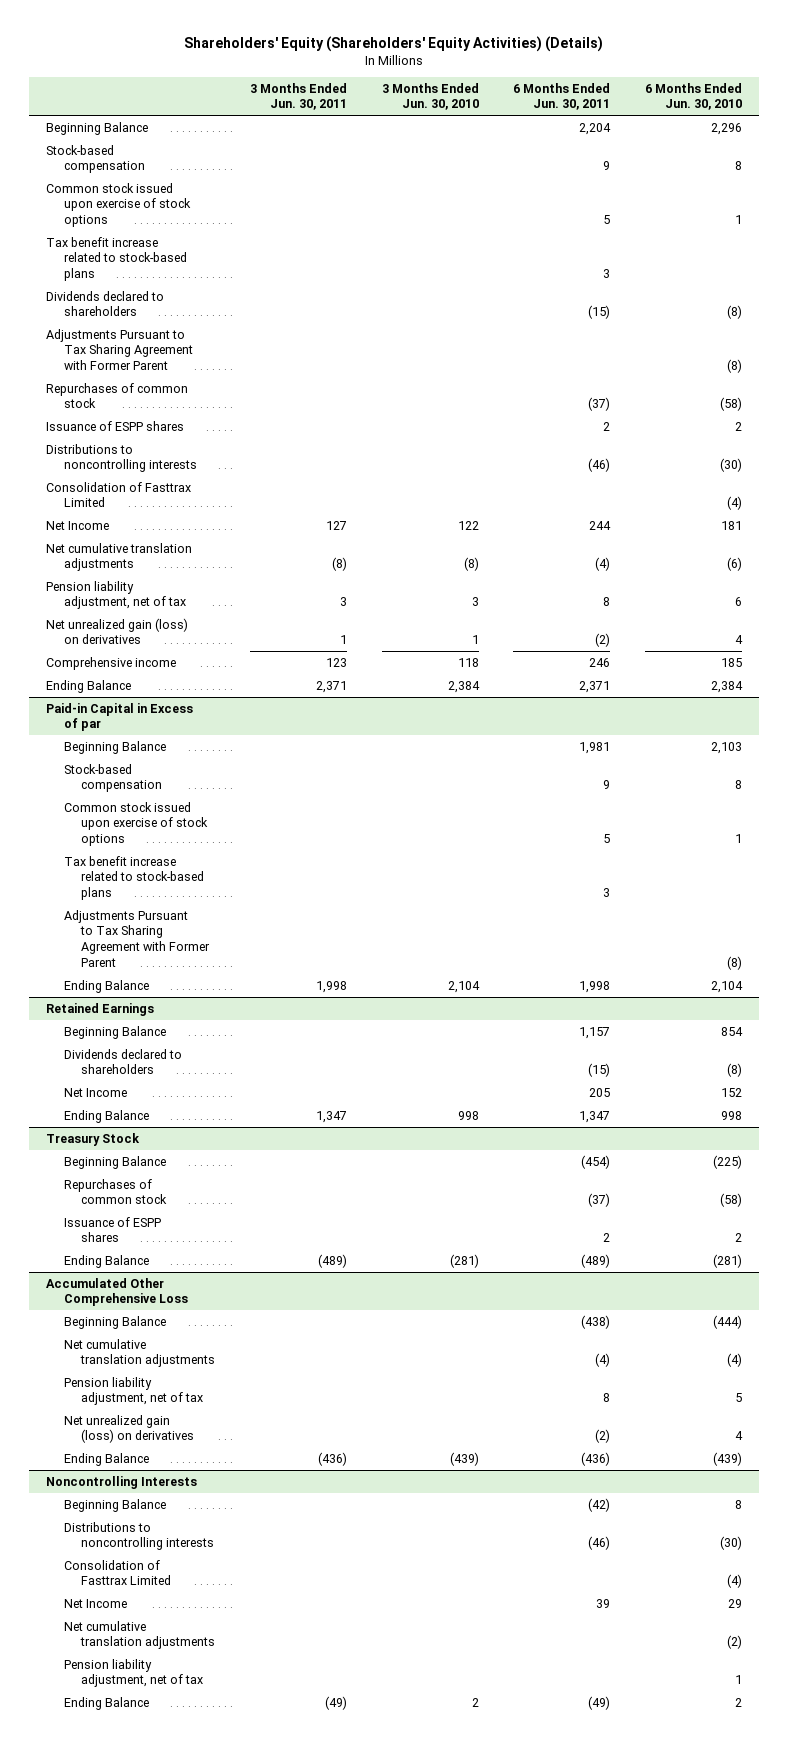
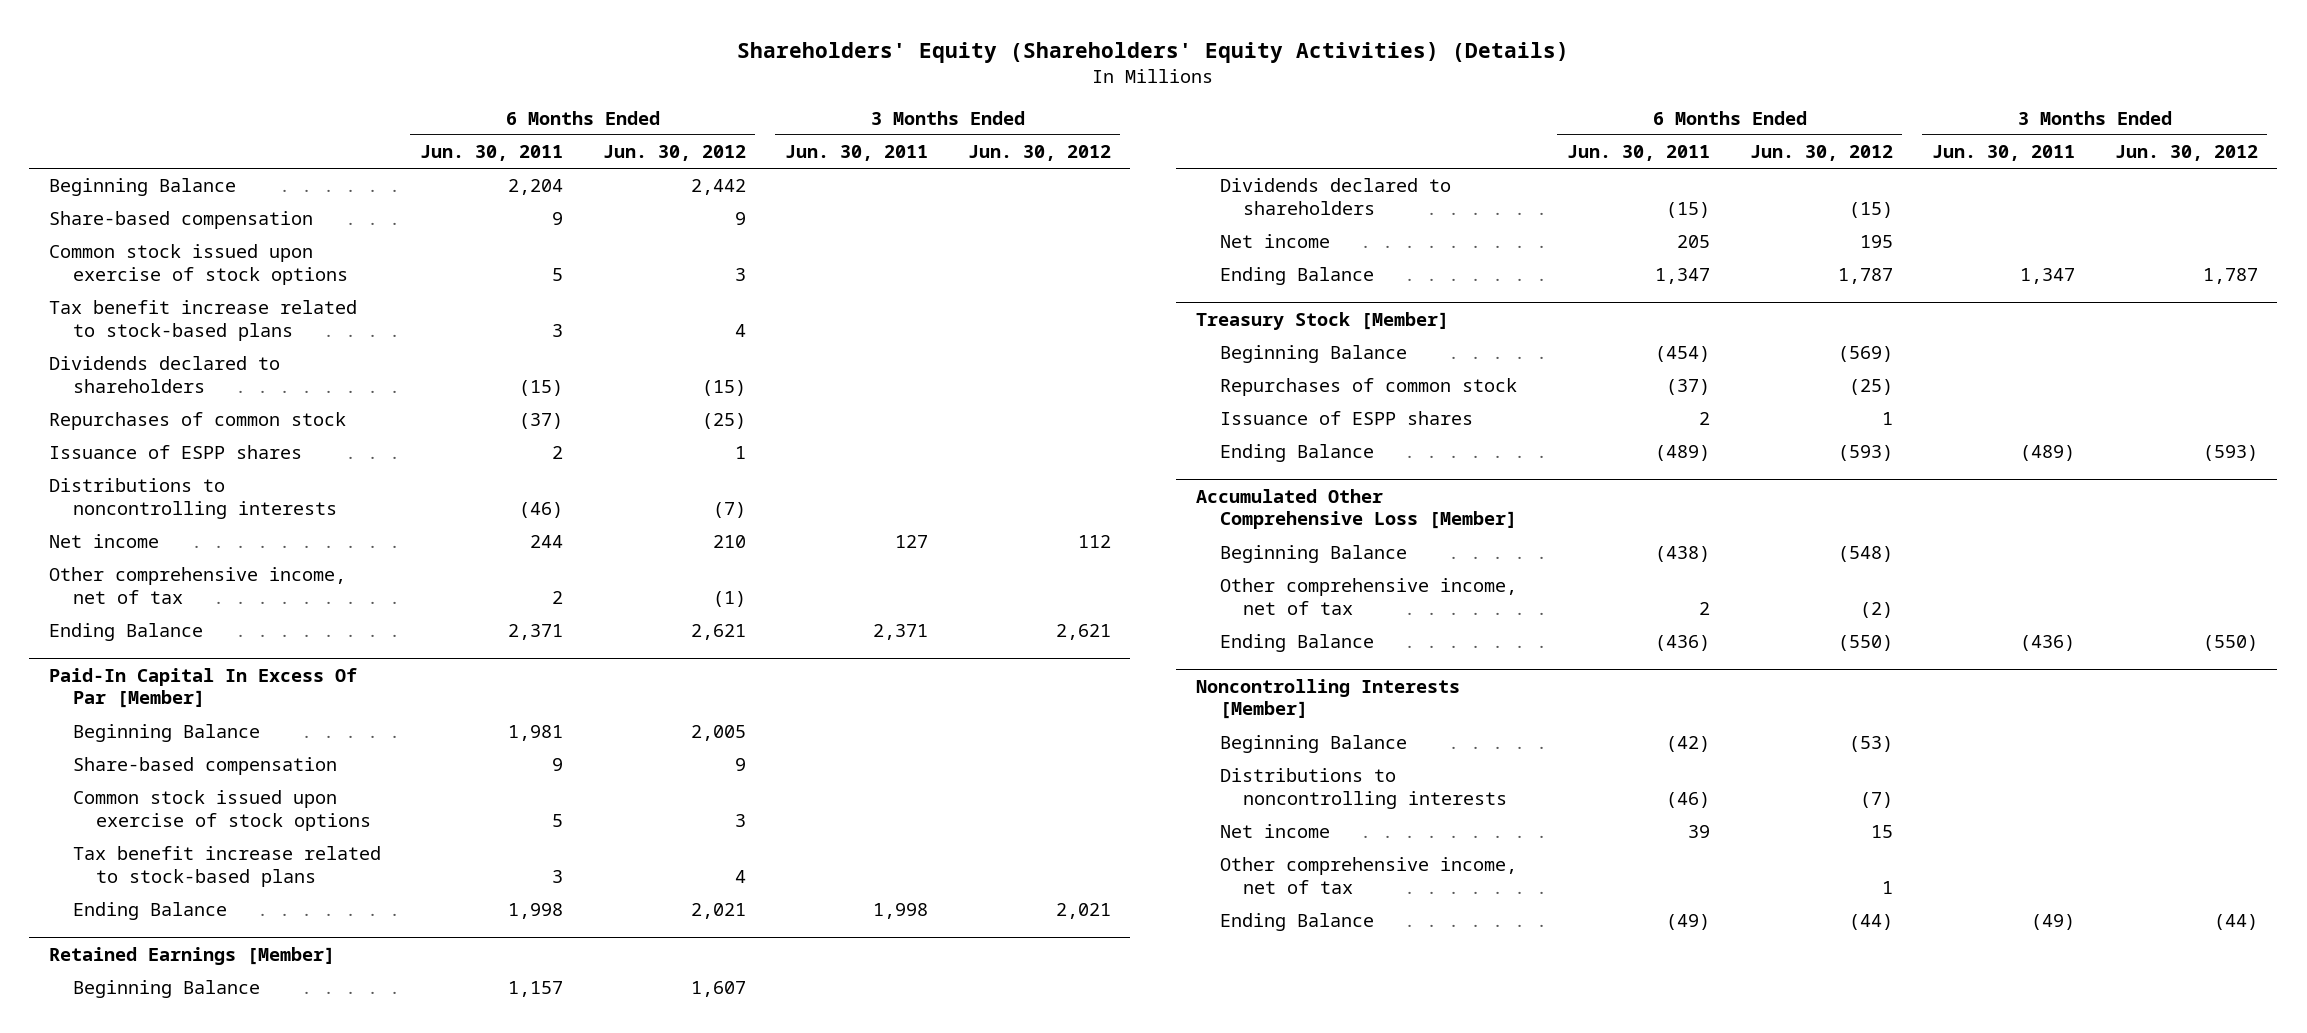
- | 3 Months Ended Jun. 30, 2011 | 3 Months Ended Jun. 30, 2010 | 6 Months Ended Jun. 30, 2011 | 6 Months Ended Jun. 30, 2010
+ | 6 Months Ended Jun. 30, 2011 | 6 Months Ended Jun. 30, 2012 | 3 Months Ended Jun. 30, 2011 | 3 Months Ended Jun. 30, 2012
- Stock-based compensation | | | 9 | 8
+ Share-based compensation | 9 | 9 | |
- Adjustments Pursuant to Tax Sharing Agreement with Former Parent | | | | (8)
- Consolidation of Fasttrax Limited | | | | (4)
- Net Income | 127 | 122 | 244 | 181
- Net cumulative translation adjustments | (8) | (8) | (4) | (6)
- Pension liability adjustment, net of tax | 3 | 3 | 8 | 6
- Net unrealized gain (loss) on derivatives | 1 | 1 | (2) | 4
- Comprehensive income | 123 | 118 | 246 | 185
+ Net income | 244 | 210 | 127 | 112
+ Other comprehensive income, net of tax | 2 | (1) | |
- Paid-in Capital in Excess of par
+ Paid-In Capital In Excess Of Par [Member]
- Stock-based compensation | | | 9 | 8
+ Share-based compensation | 9 | 9 | |
- Adjustments Pursuant to Tax Sharing Agreement with Former Parent | | | | (8)
- Retained Earnings
+ Retained Earnings [Member]
- Net Income | | | 205 | 152
+ Net income | 205 | 195 | |
- Treasury Stock
+ Treasury Stock [Member]
- Accumulated Other Comprehensive Loss
+ Accumulated Other Comprehensive Loss [Member]
- Net cumulative translation adjustments | | | (4) | (4)
- Pension liability adjustment, net of tax | | | 8 | 5
- Net unrealized gain (loss) on derivatives | | | (2) | 4
+ Other comprehensive income, net of tax | 2 | (2) | |
- Noncontrolling Interests
+ Noncontrolling Interests [Member]
- Consolidation of Fasttrax Limited | | | | (4)
- Net Income | | | 39 | 29
- Net cumulative translation adjustments | | | | (2)
- Pension liability adjustment, net of tax | | | | 1
+ Net income | 39 | 15 | |
+ Other comprehensive income, net of tax | | 1 | |

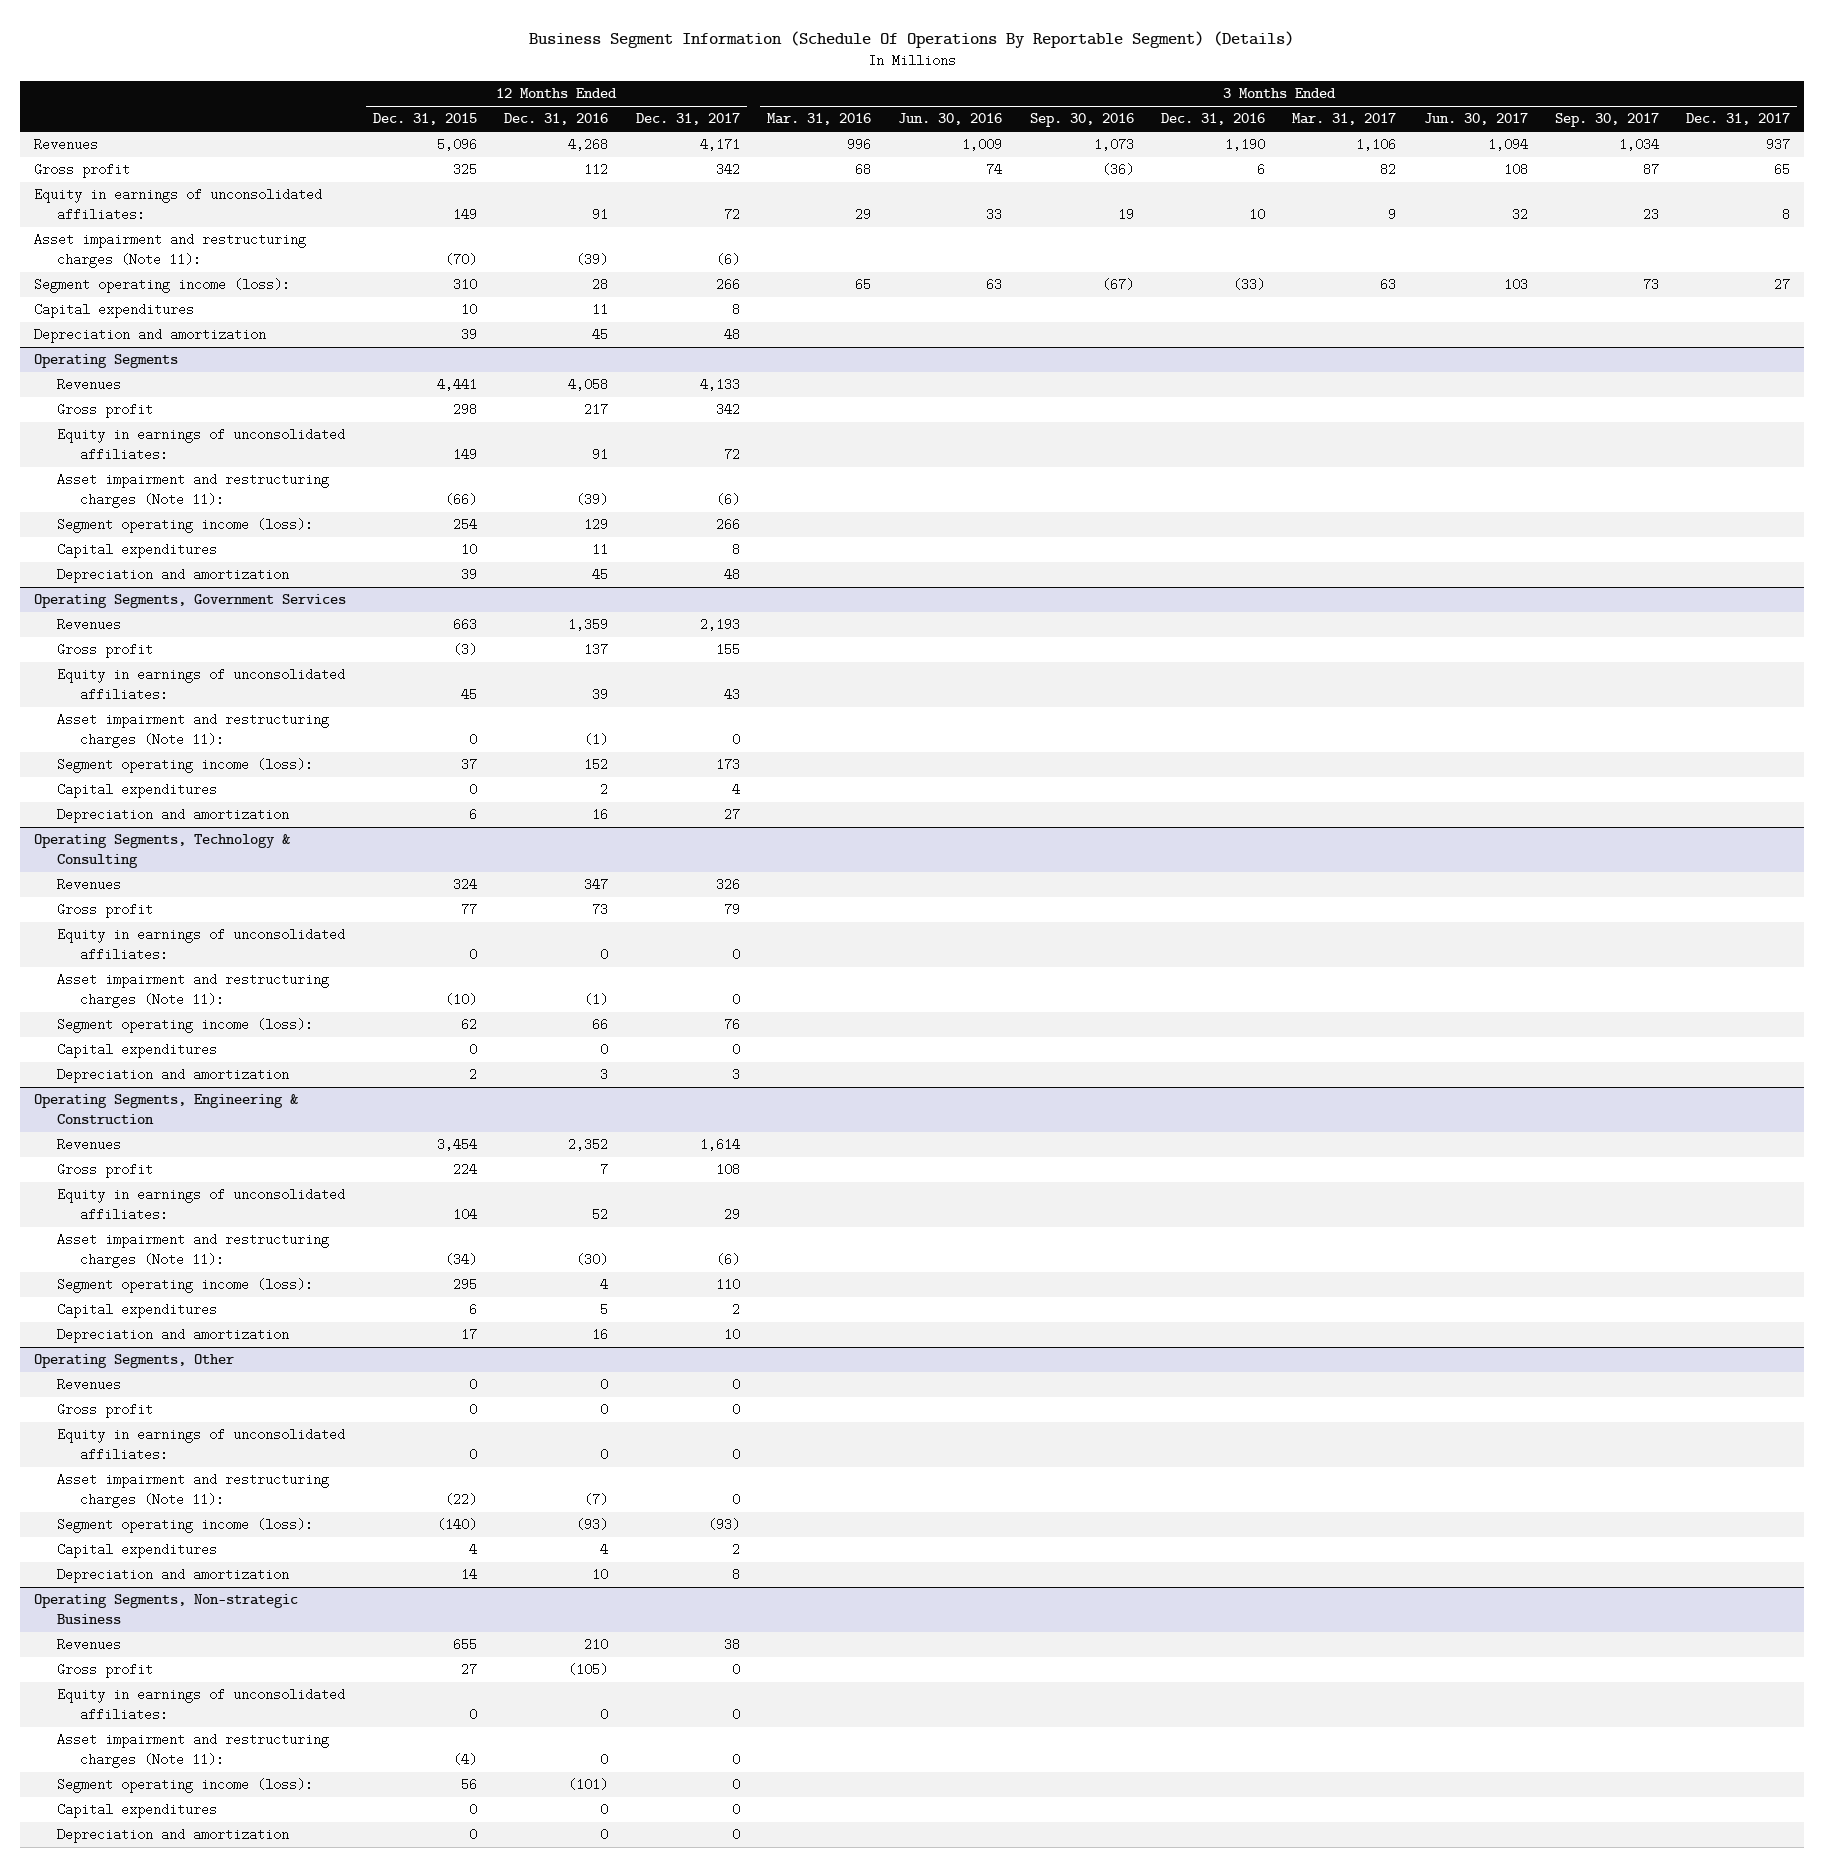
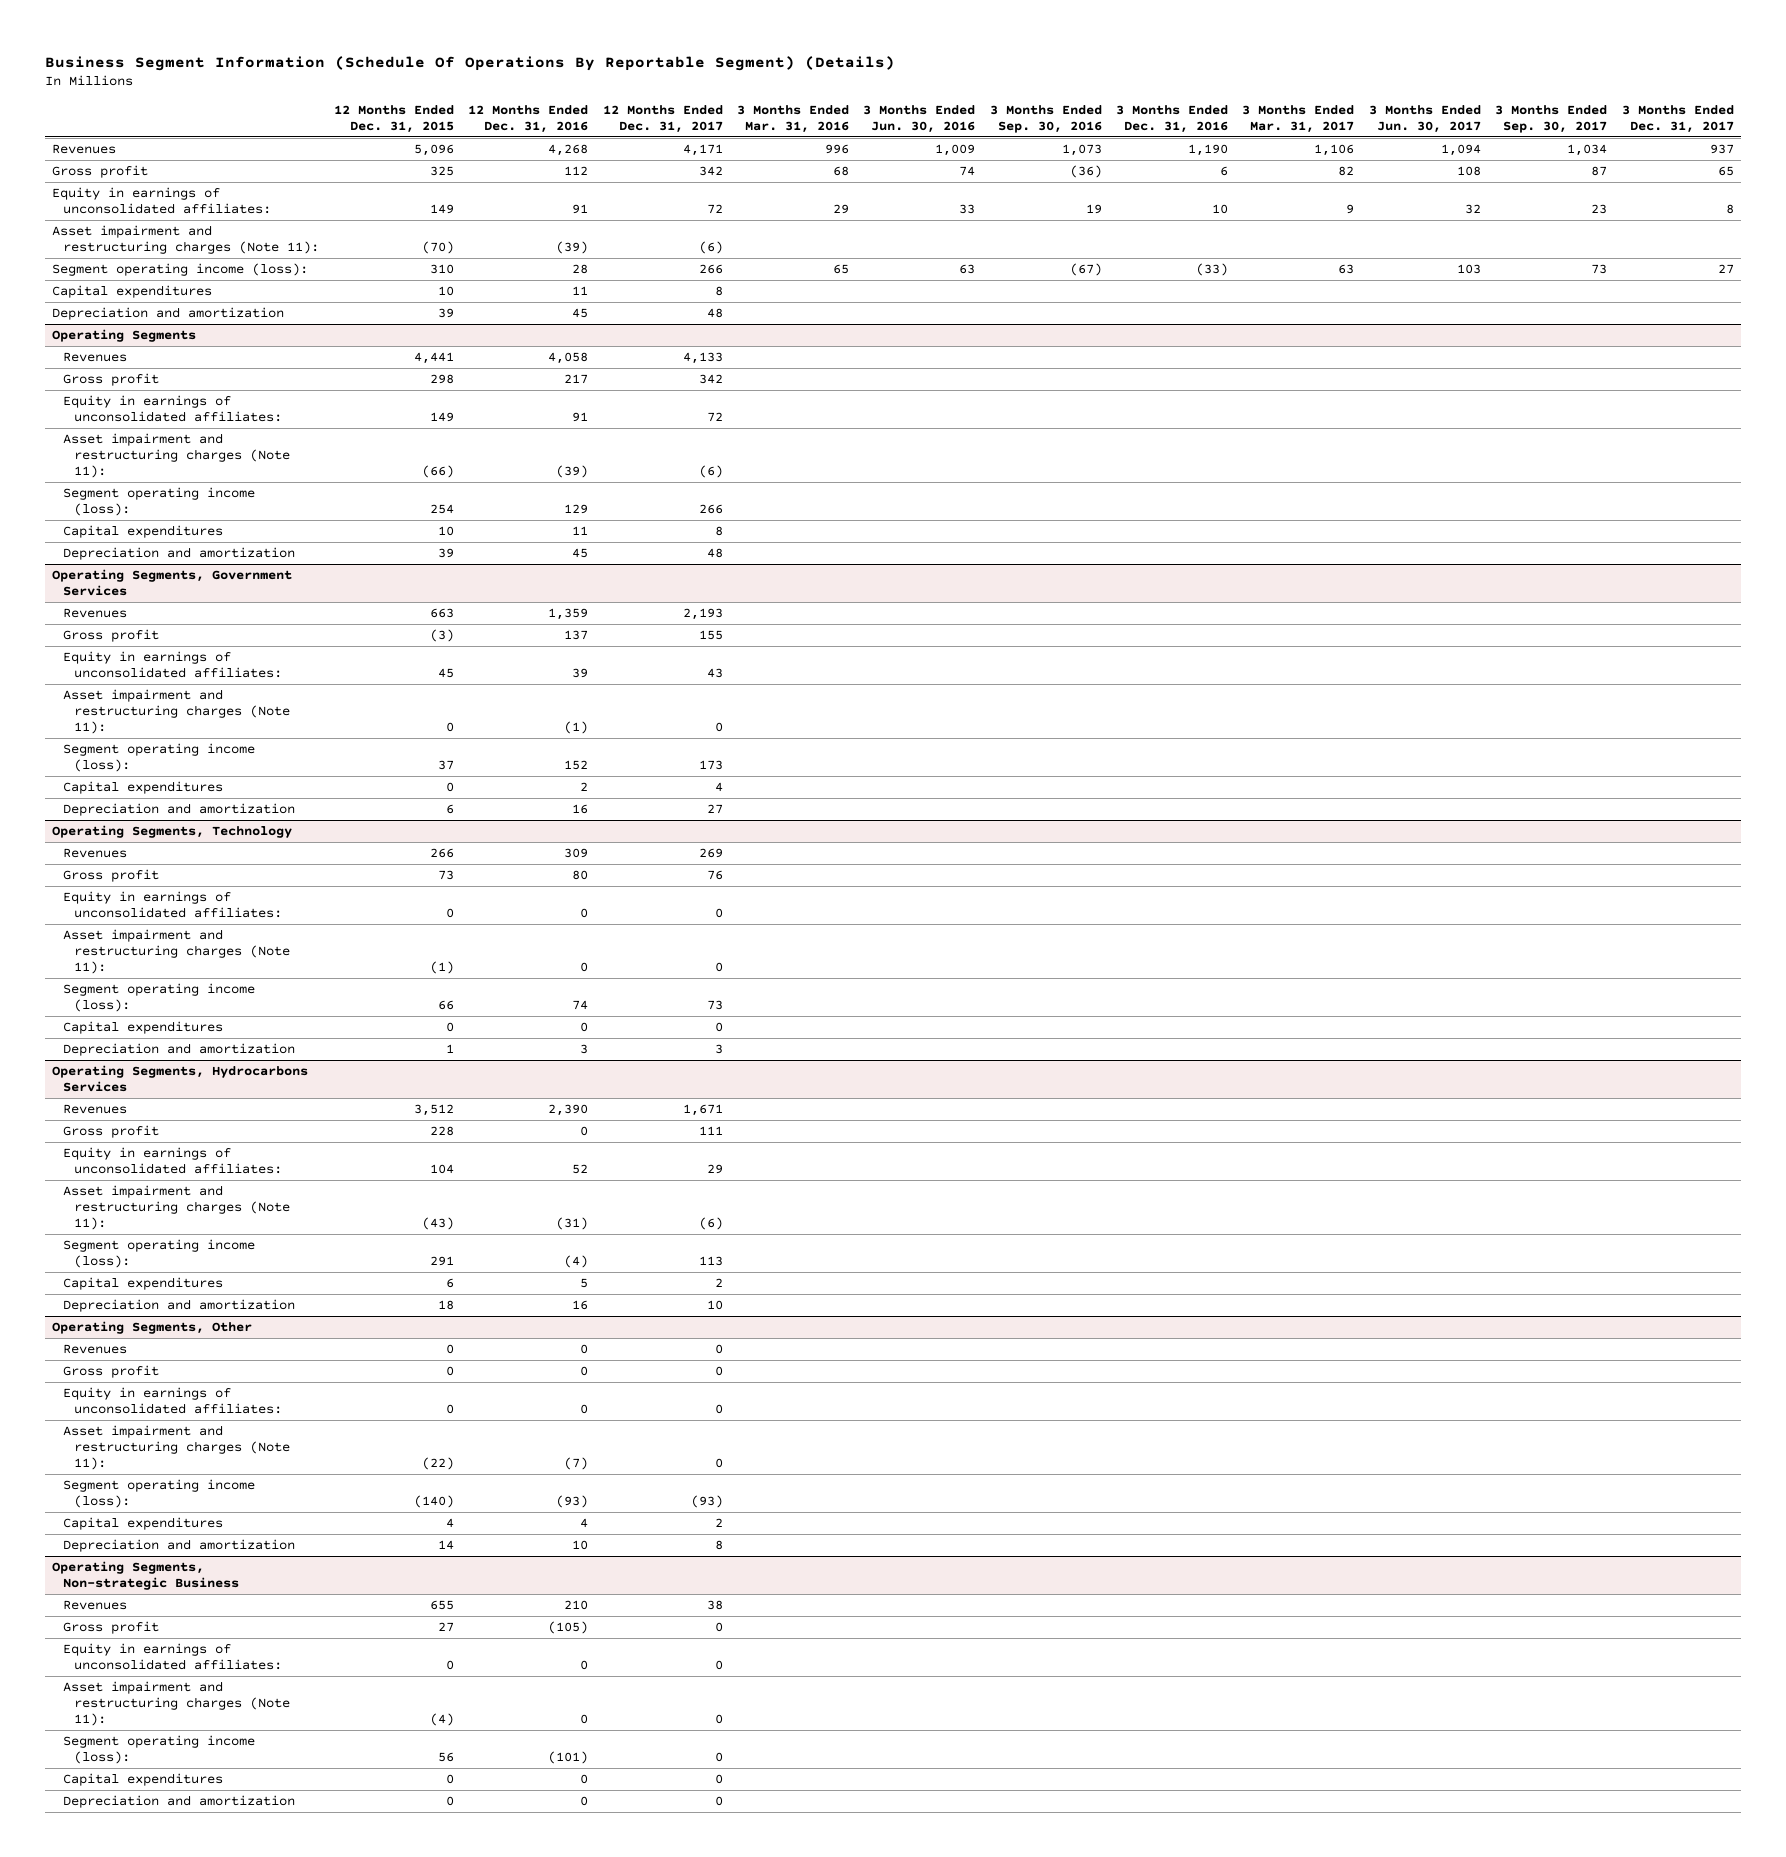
- Operating Segments, Technology & Consulting
- Revenues | 324 | 347 | 326 | | | | | | | |
- Gross profit | 77 | 73 | 79 | | | | | | | |
+ Operating Segments, Technology
+ Revenues | 266 | 309 | 269 | | | | | | | |
+ Gross profit | 73 | 80 | 76 | | | | | | | |
- Asset impairment and restructuring charges (Note 11): | (10) | (1) | 0 | | | | | | | |
- Segment operating income (loss): | 62 | 66 | 76 | | | | | | | |
+ Asset impairment and restructuring charges (Note 11): | (1) | 0 | 0 | | | | | | | |
+ Segment operating income (loss): | 66 | 74 | 73 | | | | | | | |
- Depreciation and amortization | 2 | 3 | 3 | | | | | | | |
- Operating Segments, Engineering & Construction
- Revenues | 3,454 | 2,352 | 1,614 | | | | | | | |
- Gross profit | 224 | 7 | 108 | | | | | | | |
+ Depreciation and amortization | 1 | 3 | 3 | | | | | | | |
+ Operating Segments, Hydrocarbons Services
+ Revenues | 3,512 | 2,390 | 1,671 | | | | | | | |
+ Gross profit | 228 | 0 | 111 | | | | | | | |
- Asset impairment and restructuring charges (Note 11): | (34) | (30) | (6) | | | | | | | |
- Segment operating income (loss): | 295 | 4 | 110 | | | | | | | |
+ Asset impairment and restructuring charges (Note 11): | (43) | (31) | (6) | | | | | | | |
+ Segment operating income (loss): | 291 | (4) | 113 | | | | | | | |
- Depreciation and amortization | 17 | 16 | 10 | | | | | | | |
+ Depreciation and amortization | 18 | 16 | 10 | | | | | | | |

